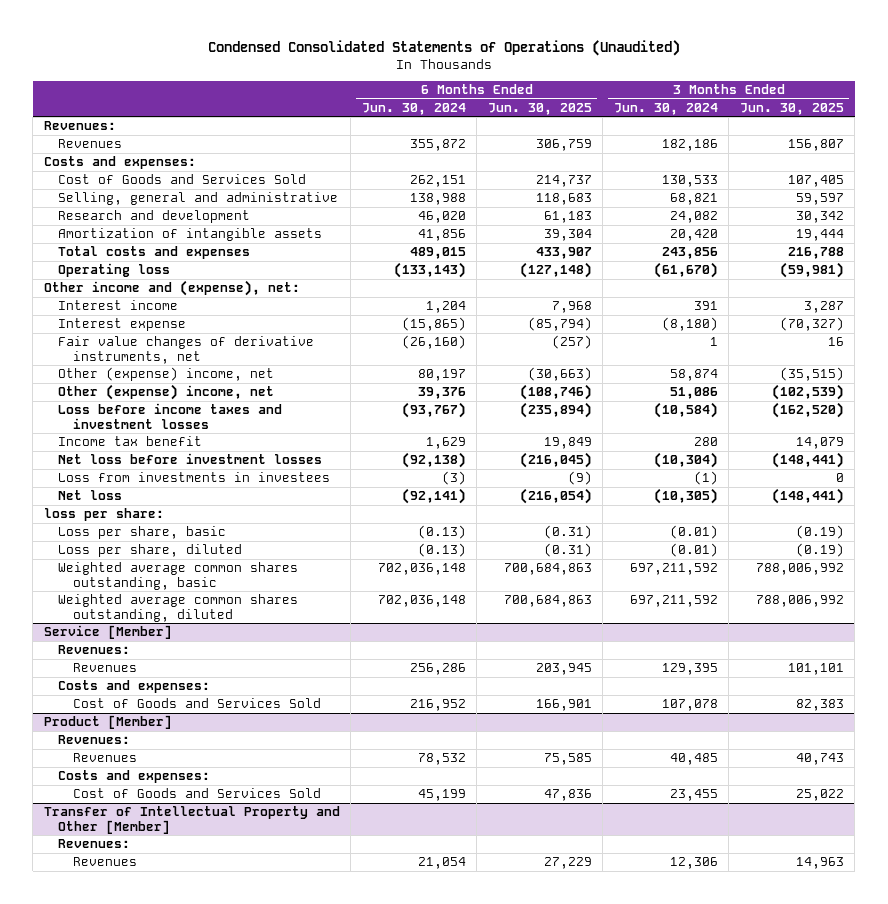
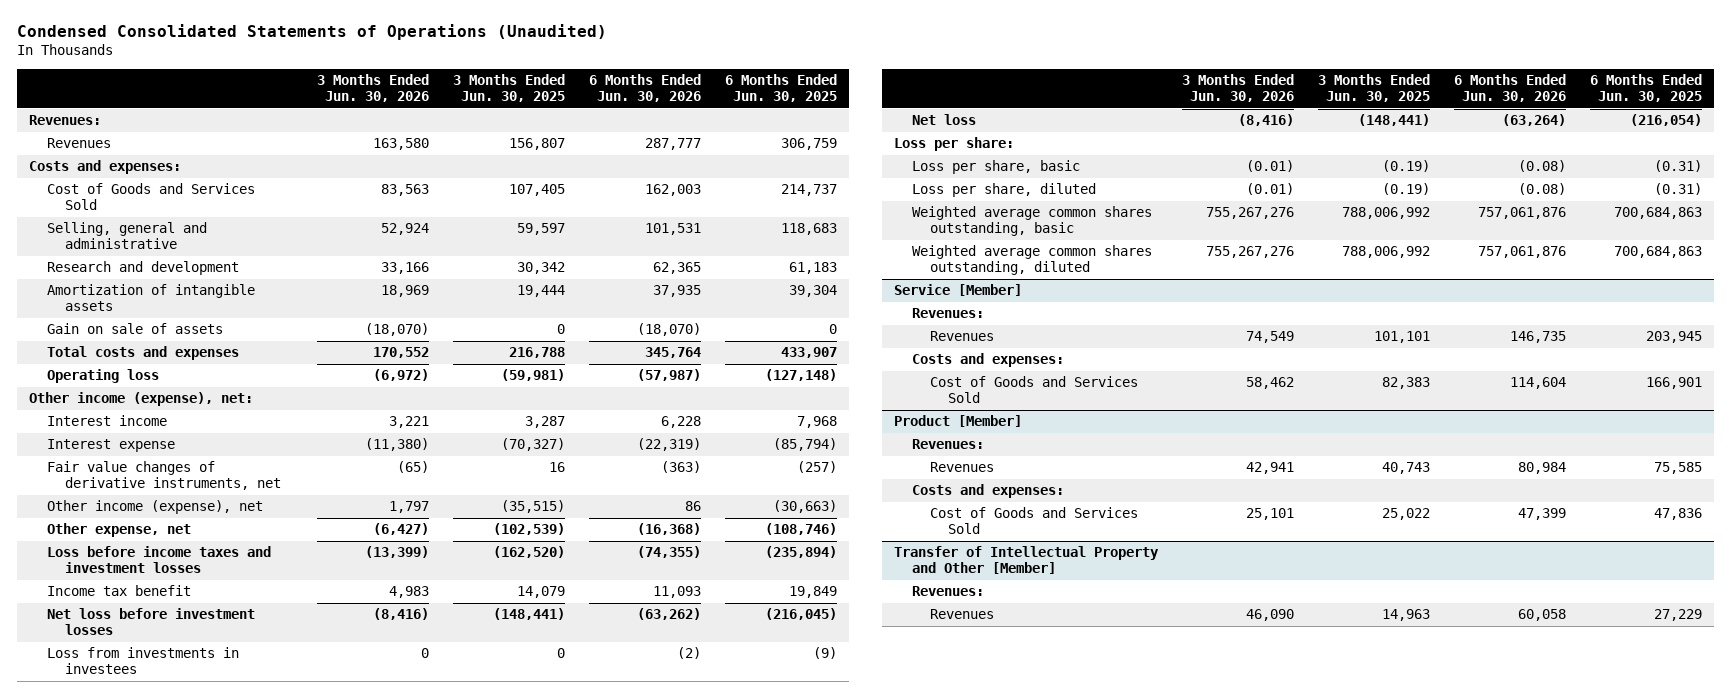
- | 6 Months Ended Jun. 30, 2024 | 6 Months Ended Jun. 30, 2025 | 3 Months Ended Jun. 30, 2024 | 3 Months Ended Jun. 30, 2025
+ | 3 Months Ended Jun. 30, 2026 | 3 Months Ended Jun. 30, 2025 | 6 Months Ended Jun. 30, 2026 | 6 Months Ended Jun. 30, 2025
+ Gain on sale of assets | (18,070) | 0 | (18,070) | 0
- Other income and (expense), net:
+ Other income (expense), net:
- Other (expense) income, net | 80,197 | (30,663) | 58,874 | (35,515)
- Other (expense) income, net | 39,376 | (108,746) | 51,086 | (102,539)
+ Other income (expense), net | 1,797 | (35,515) | 86 | (30,663)
+ Other expense, net | (6,427) | (102,539) | (16,368) | (108,746)
- loss per share:
+ Loss per share:

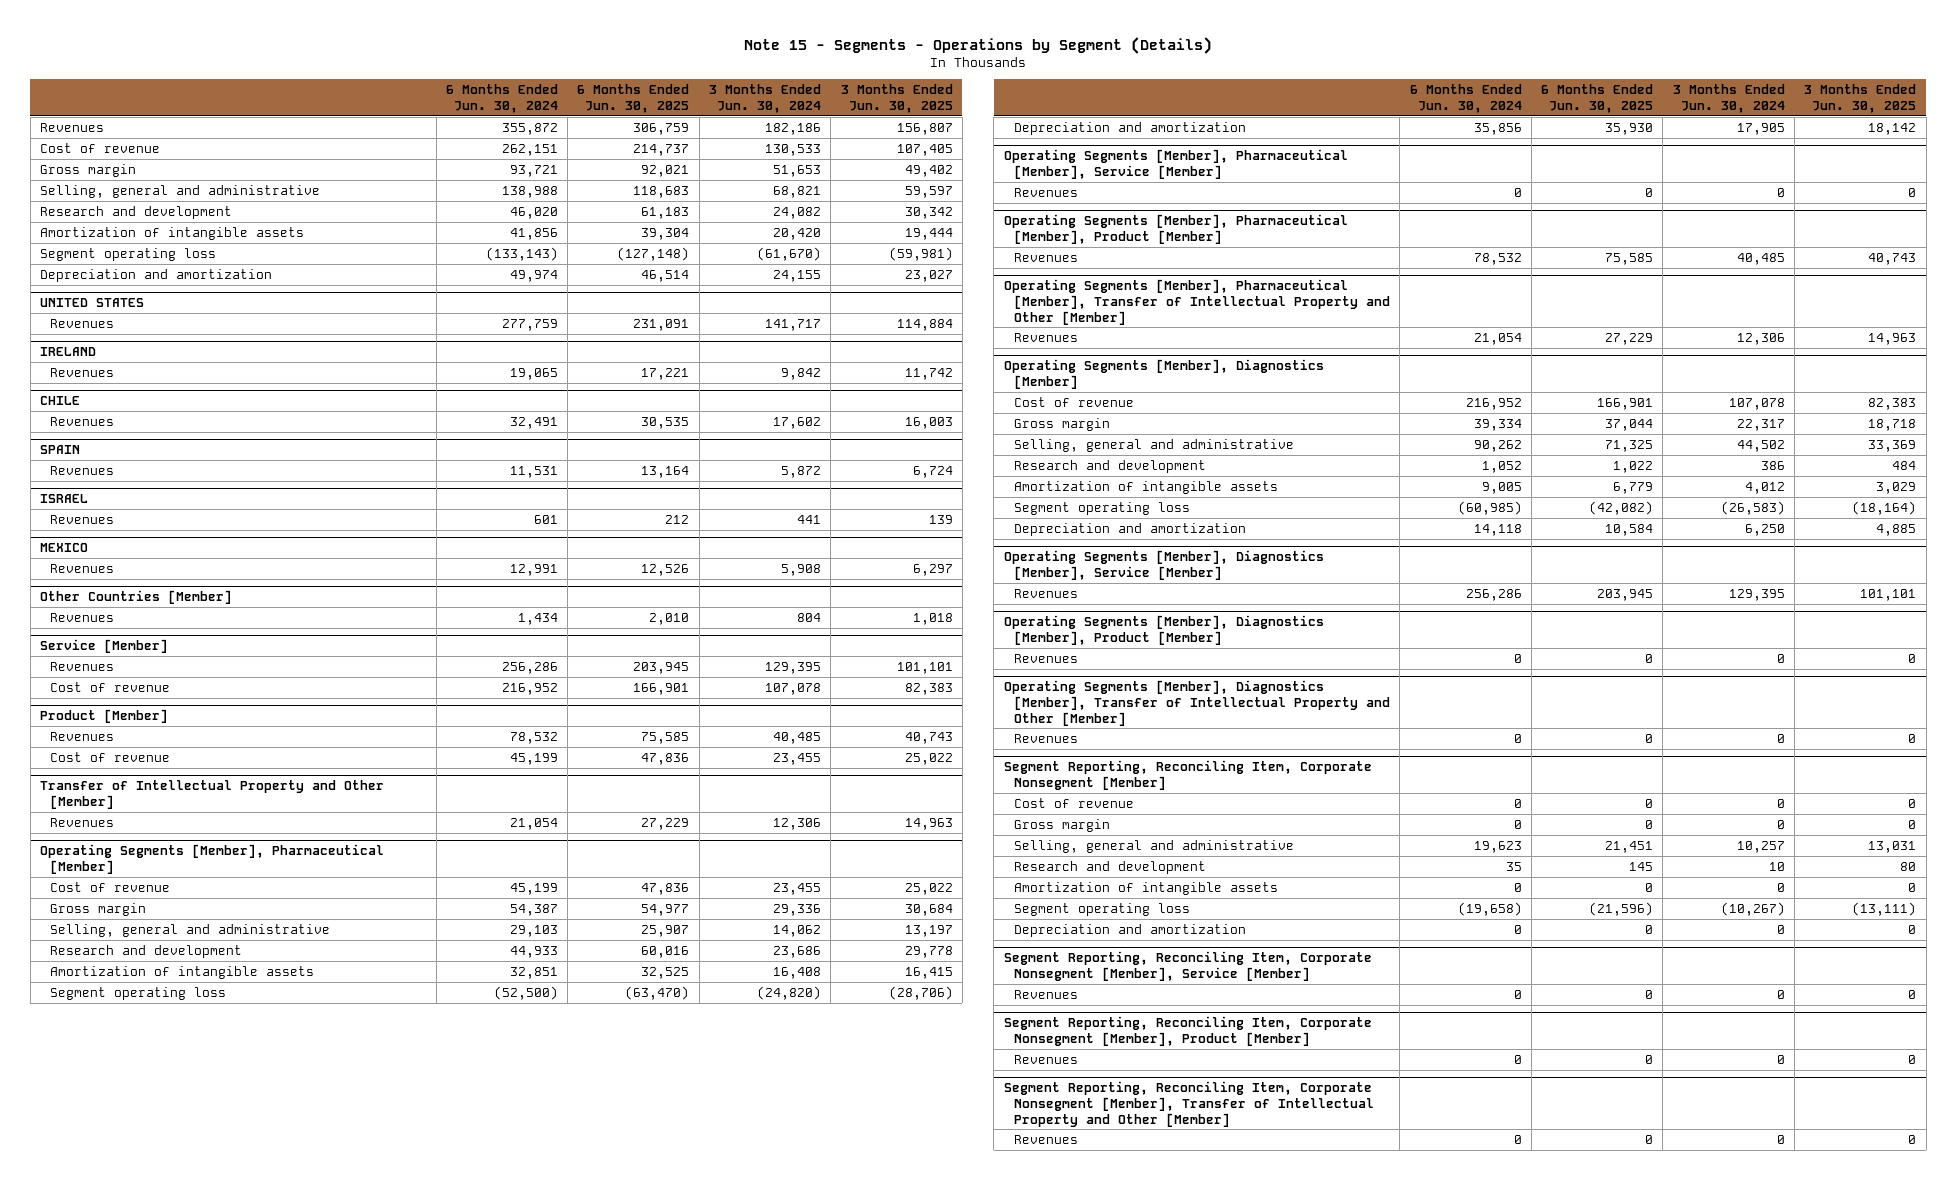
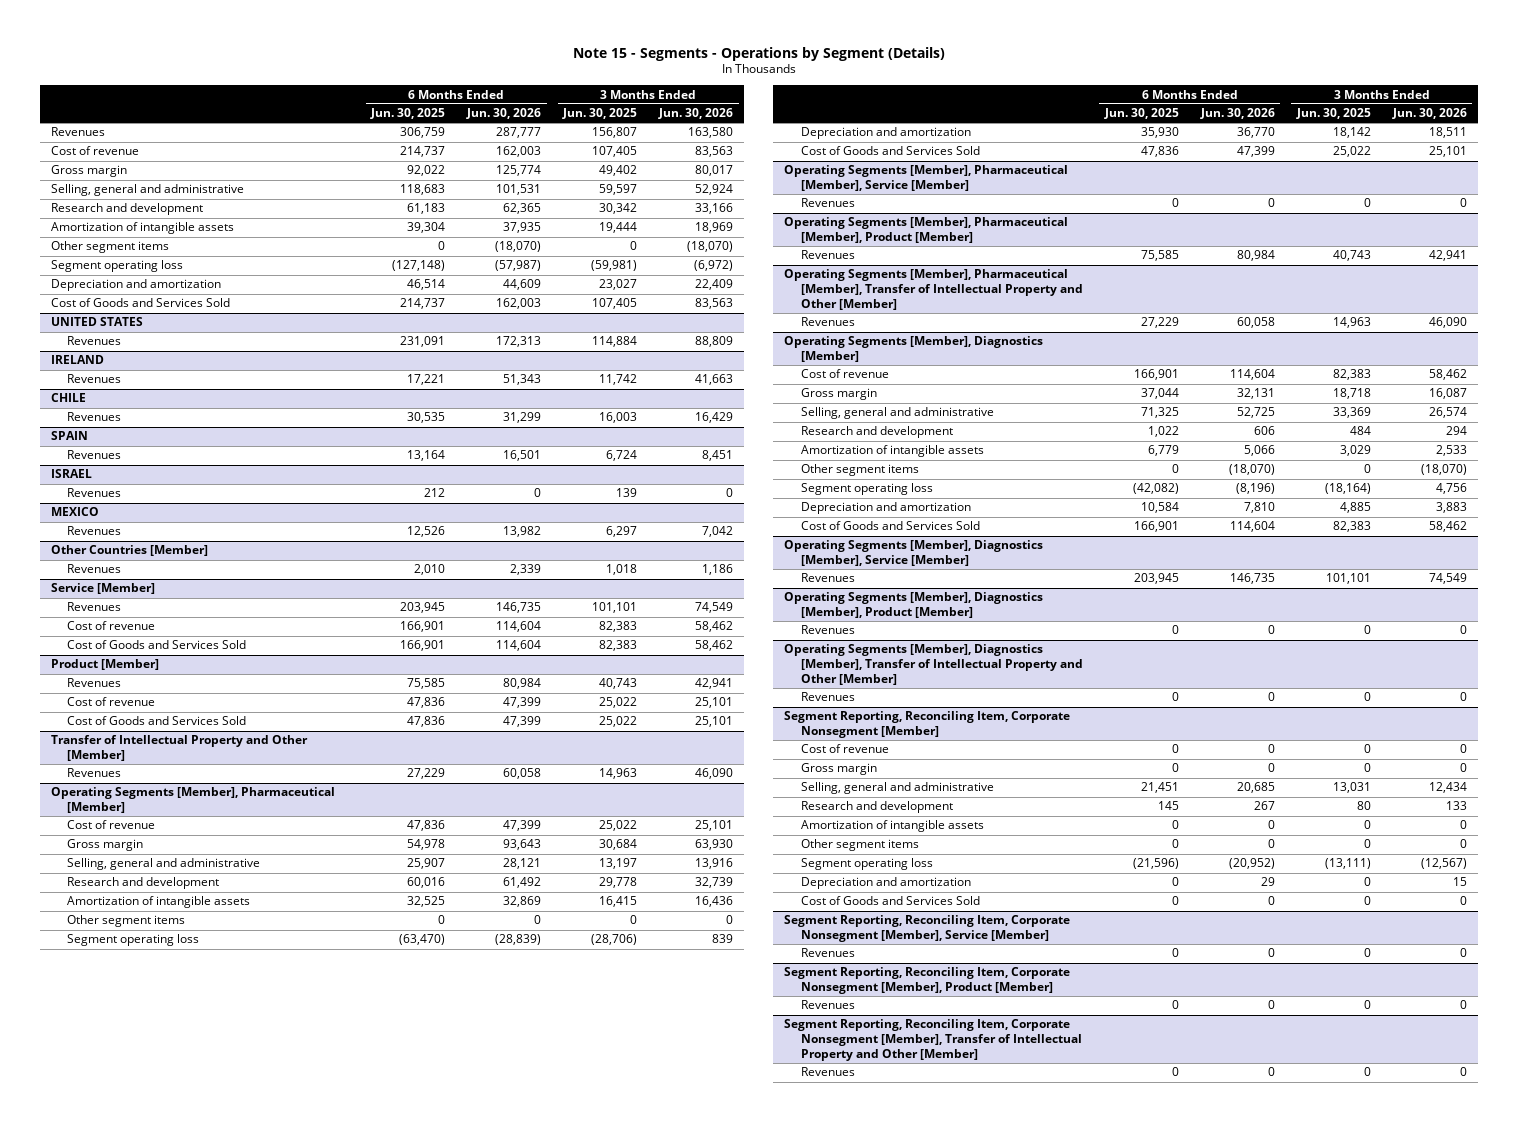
- | 6 Months Ended Jun. 30, 2024 | 6 Months Ended Jun. 30, 2025 | 3 Months Ended Jun. 30, 2024 | 3 Months Ended Jun. 30, 2025
+ | 6 Months Ended Jun. 30, 2025 | 6 Months Ended Jun. 30, 2026 | 3 Months Ended Jun. 30, 2025 | 3 Months Ended Jun. 30, 2026
- Gross margin | 93,721 | 92,021 | 51,653 | 49,402
+ Gross margin | 92,022 | 125,774 | 49,402 | 80,017
+ Other segment items | 0 | (18,070) | 0 | (18,070)
+ Cost of Goods and Services Sold | 214,737 | 162,003 | 107,405 | 83,563
@ Service [Member]
+ Cost of Goods and Services Sold | 166,901 | 114,604 | 82,383 | 58,462
@ Product [Member]
+ Cost of Goods and Services Sold | 47,836 | 47,399 | 25,022 | 25,101
@ Operating Segments [Member], Pharmaceutical [Member]
- Gross margin | 54,387 | 54,977 | 29,336 | 30,684
+ Gross margin | 54,978 | 93,643 | 30,684 | 63,930
+ Other segment items | 0 | 0 | 0 | 0
+ Cost of Goods and Services Sold | 47,836 | 47,399 | 25,022 | 25,101
@ Operating Segments [Member], Diagnostics [Member]
+ Other segment items | 0 | (18,070) | 0 | (18,070)
+ Cost of Goods and Services Sold | 166,901 | 114,604 | 82,383 | 58,462
@ Segment Reporting, Reconciling Item, Corporate Nonsegment [Member]
+ Other segment items | 0 | 0 | 0 | 0
+ Cost of Goods and Services Sold | 0 | 0 | 0 | 0

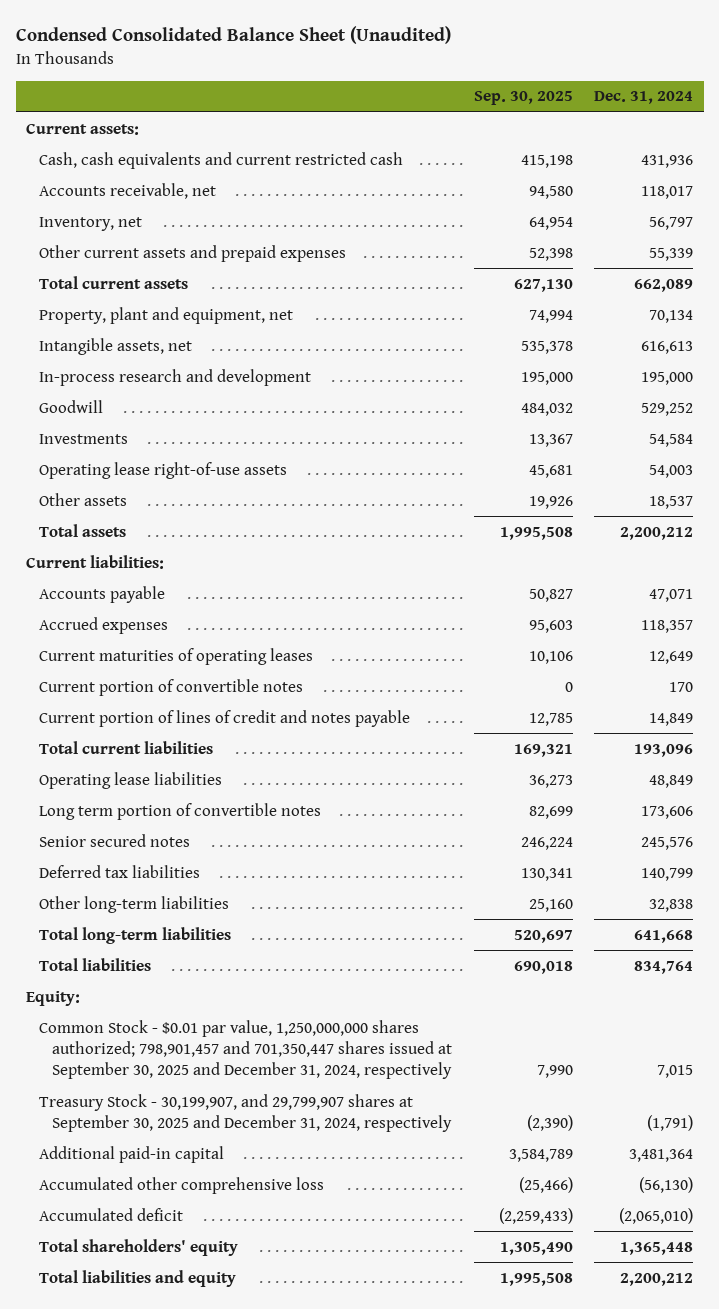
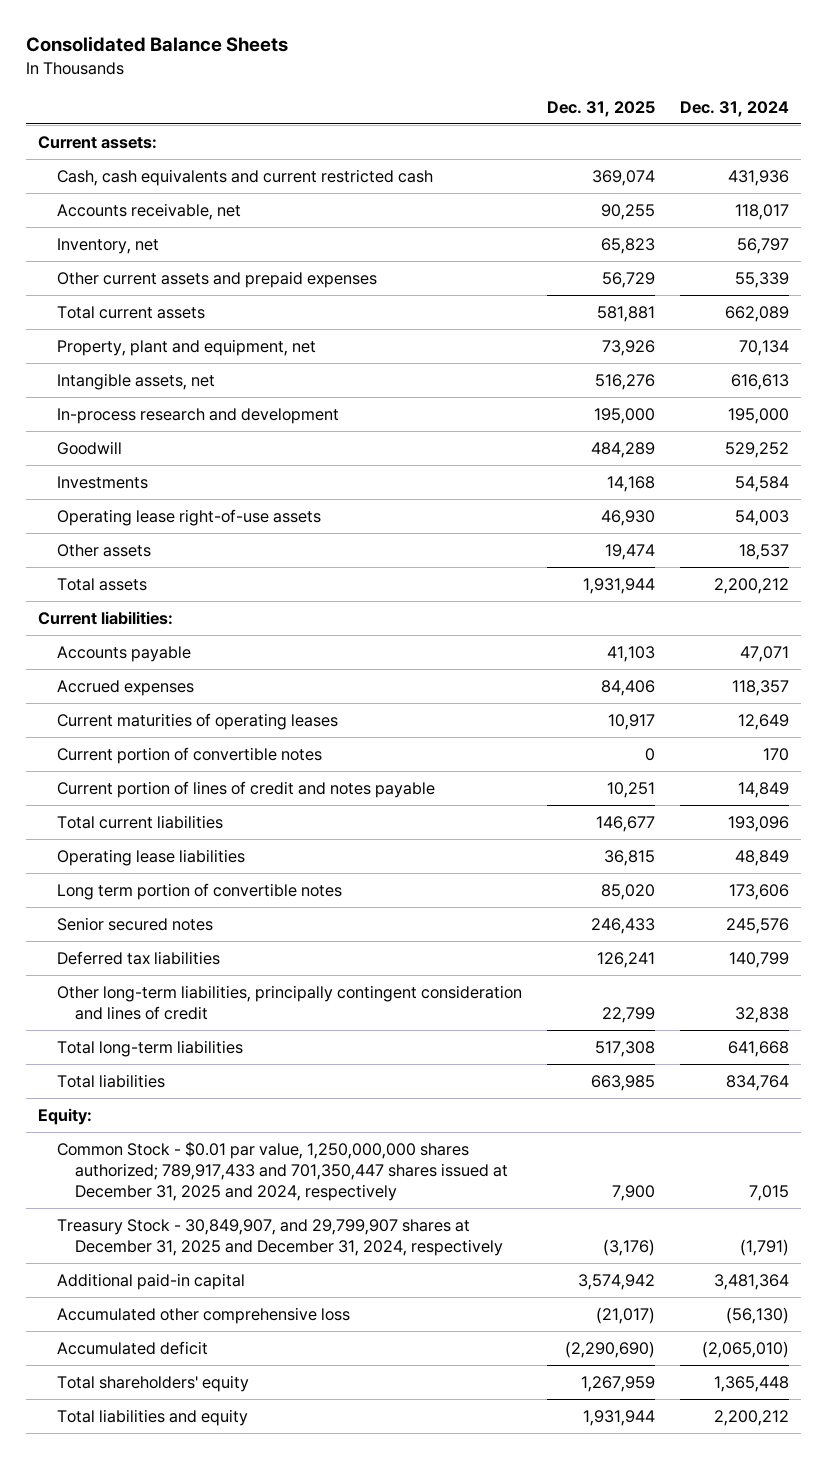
- Condensed Consolidated Balance Sheet (Unaudited)
+ Consolidated Balance Sheets
- | Sep. 30, 2025 | Dec. 31, 2024
+ | Dec. 31, 2025 | Dec. 31, 2024
- Other long-term liabilities | 25,160 | 32,838
+ Other long-term liabilities, principally contingent consideration and lines of credit | 22,799 | 32,838
- Common Stock - $0.01 par value, 1,250,000,000 shares authorized; 798,901,457 and 701,350,447 shares issued at September 30, 2025 and December 31, 2024, respectively | 7,990 | 7,015
- Treasury Stock - 30,199,907, and 29,799,907 shares at September 30, 2025 and December 31, 2024, respectively | (2,390) | (1,791)
+ Common Stock - $0.01 par value, 1,250,000,000 shares authorized; 789,917,433 and 701,350,447 shares issued at December 31, 2025 and 2024, respectively | 7,900 | 7,015
+ Treasury Stock - 30,849,907, and 29,799,907 shares at December 31, 2025 and December 31, 2024, respectively | (3,176) | (1,791)

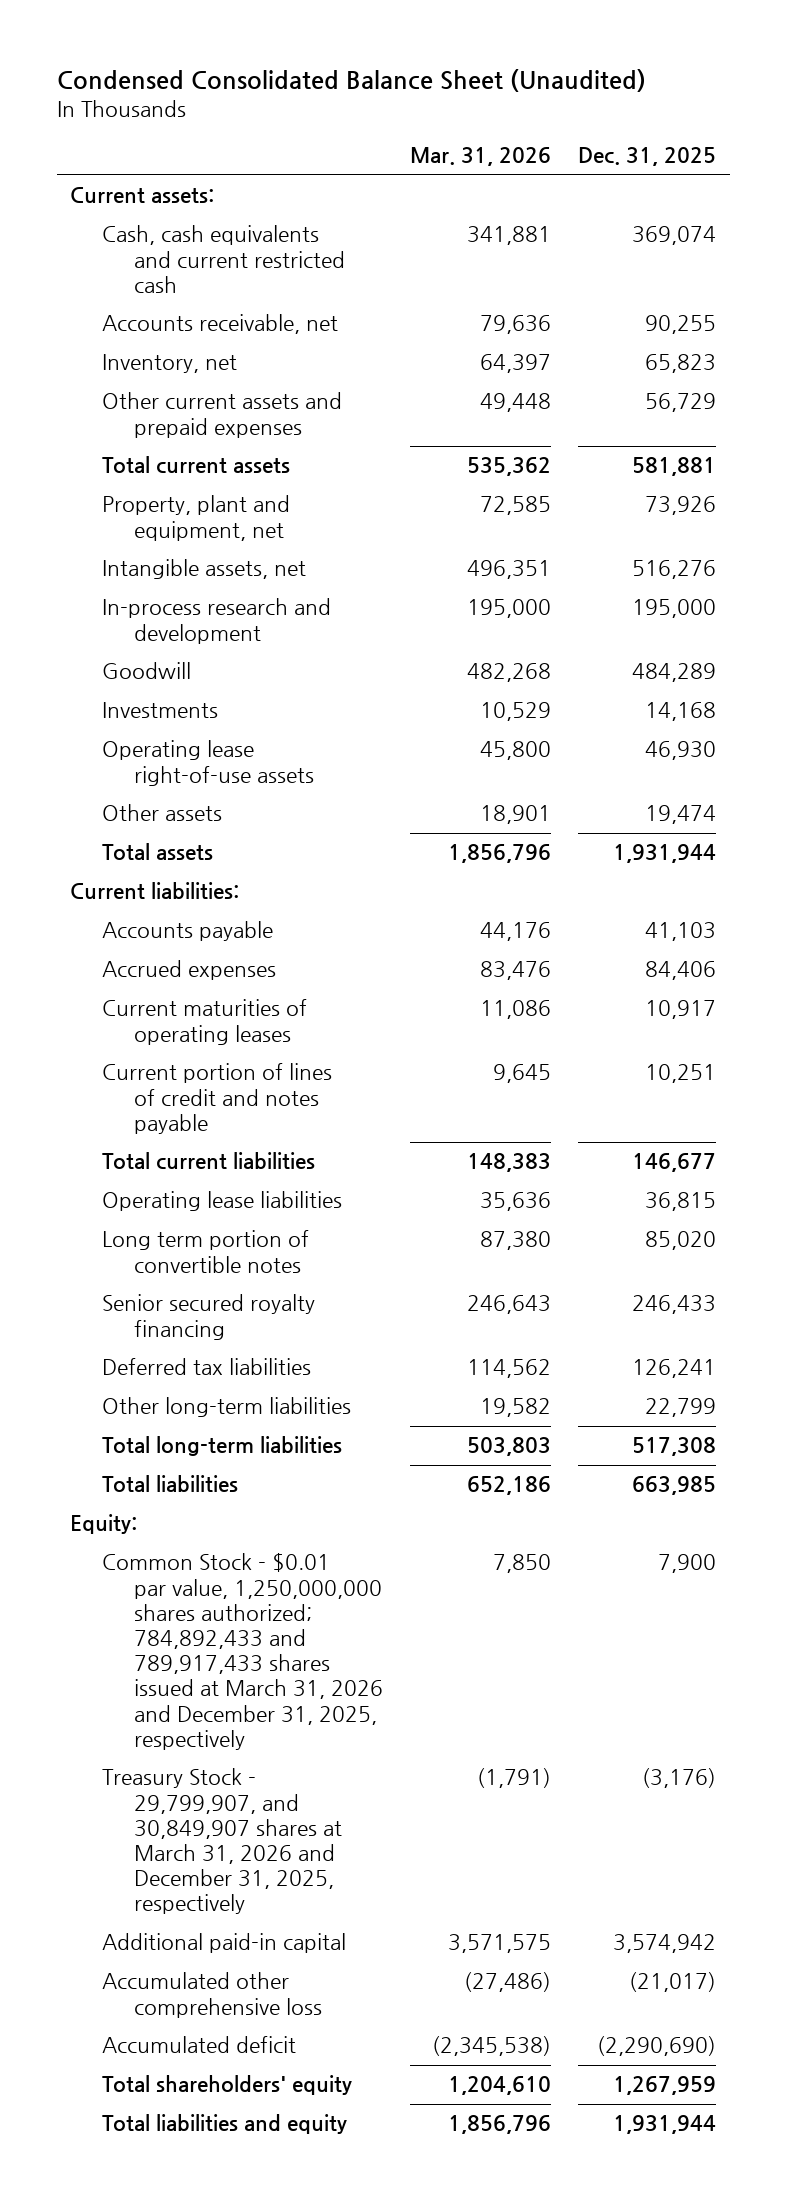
- Consolidated Balance Sheets
+ Condensed Consolidated Balance Sheet (Unaudited)
- | Dec. 31, 2025 | Dec. 31, 2024
+ | Mar. 31, 2026 | Dec. 31, 2025
- Current portion of convertible notes | 0 | 170
- Senior secured notes | 246,433 | 245,576
+ Senior secured royalty financing | 246,643 | 246,433
- Other long-term liabilities, principally contingent consideration and lines of credit | 22,799 | 32,838
+ Other long-term liabilities | 19,582 | 22,799
- Common Stock - $0.01 par value, 1,250,000,000 shares authorized; 789,917,433 and 701,350,447 shares issued at December 31, 2025 and 2024, respectively | 7,900 | 7,015
- Treasury Stock - 30,849,907, and 29,799,907 shares at December 31, 2025 and December 31, 2024, respectively | (3,176) | (1,791)
+ Common Stock - $0.01 par value, 1,250,000,000 shares authorized; 784,892,433 and 789,917,433 shares issued at March 31, 2026 and December 31, 2025, respectively | 7,850 | 7,900
+ Treasury Stock - 29,799,907, and 30,849,907 shares at March 31, 2026 and December 31, 2025, respectively | (1,791) | (3,176)

